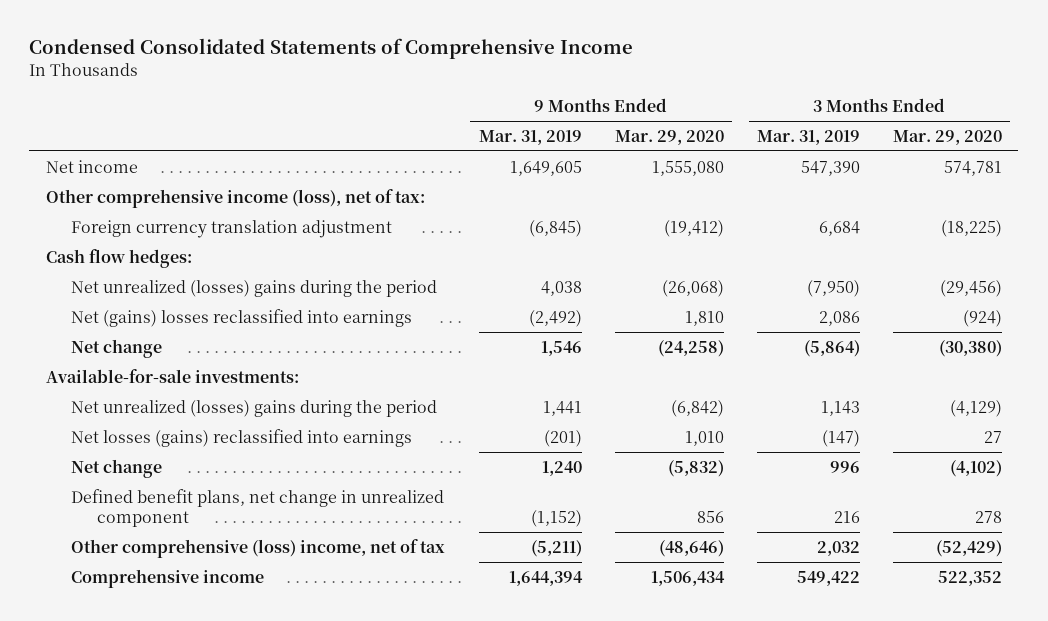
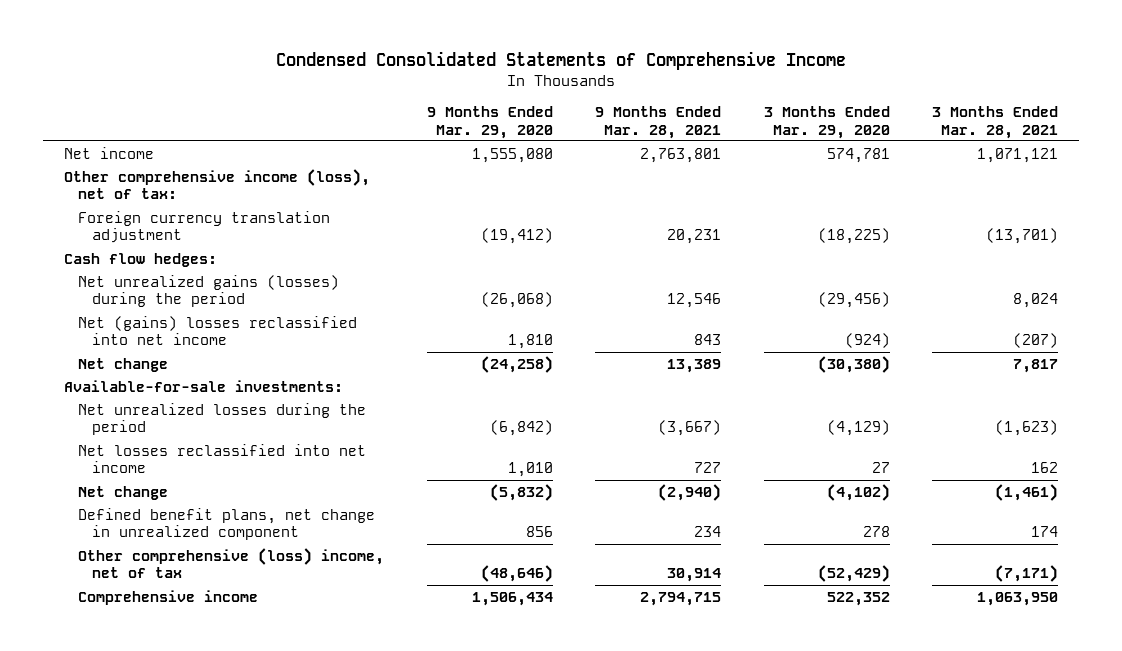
- | 9 Months Ended Mar. 31, 2019 | 9 Months Ended Mar. 29, 2020 | 3 Months Ended Mar. 31, 2019 | 3 Months Ended Mar. 29, 2020
+ | 9 Months Ended Mar. 29, 2020 | 9 Months Ended Mar. 28, 2021 | 3 Months Ended Mar. 29, 2020 | 3 Months Ended Mar. 28, 2021
- Net unrealized (losses) gains during the period | 4,038 | (26,068) | (7,950) | (29,456)
- Net (gains) losses reclassified into earnings | (2,492) | 1,810 | 2,086 | (924)
+ Net unrealized gains (losses) during the period | (26,068) | 12,546 | (29,456) | 8,024
+ Net (gains) losses reclassified into net income | 1,810 | 843 | (924) | (207)
- Net unrealized (losses) gains during the period | 1,441 | (6,842) | 1,143 | (4,129)
- Net losses (gains) reclassified into earnings | (201) | 1,010 | (147) | 27
+ Net unrealized losses during the period | (6,842) | (3,667) | (4,129) | (1,623)
+ Net losses reclassified into net income | 1,010 | 727 | 27 | 162

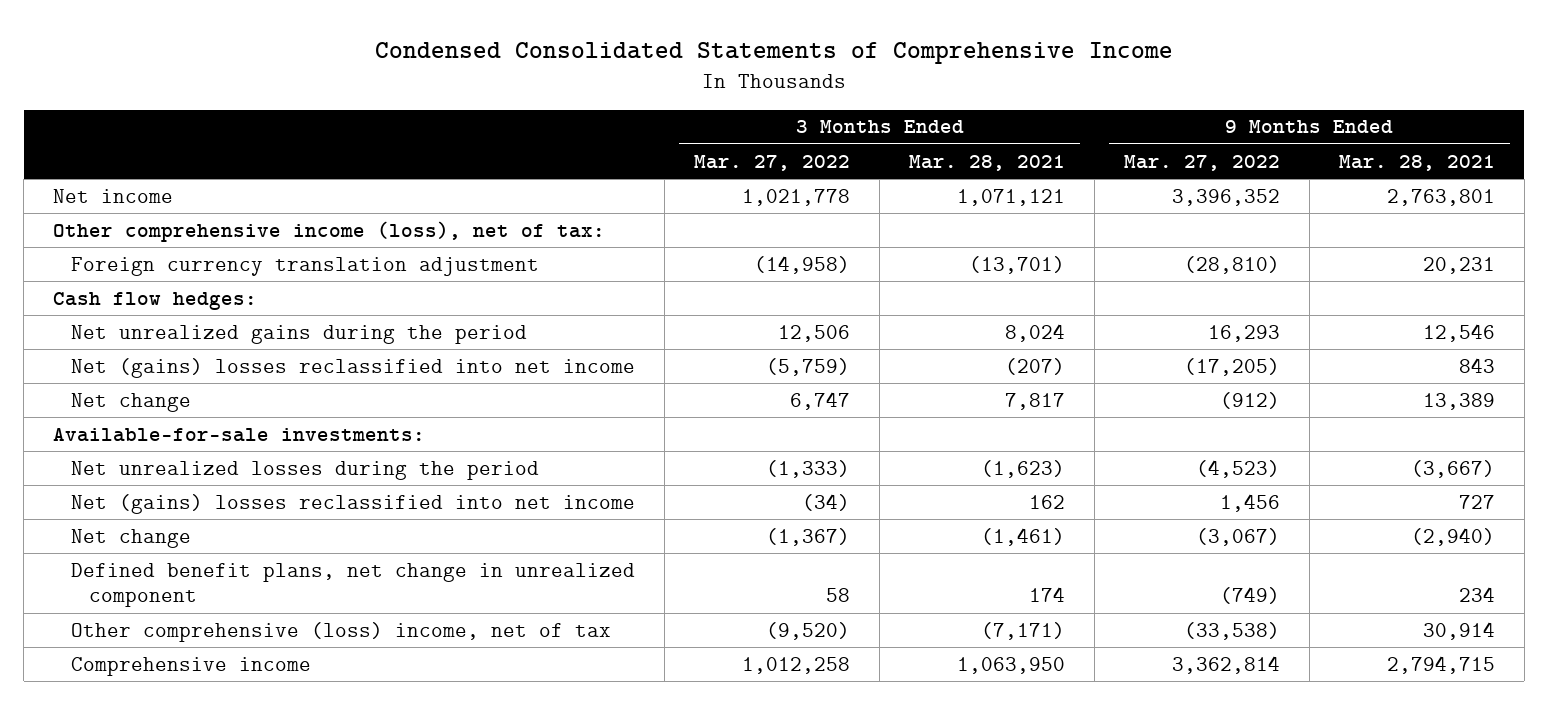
- | 9 Months Ended Mar. 29, 2020 | 9 Months Ended Mar. 28, 2021 | 3 Months Ended Mar. 29, 2020 | 3 Months Ended Mar. 28, 2021
+ | 3 Months Ended Mar. 27, 2022 | 3 Months Ended Mar. 28, 2021 | 9 Months Ended Mar. 27, 2022 | 9 Months Ended Mar. 28, 2021
- Net unrealized gains (losses) during the period | (26,068) | 12,546 | (29,456) | 8,024
+ Net unrealized gains during the period | 12,506 | 8,024 | 16,293 | 12,546
- Net losses reclassified into net income | 1,010 | 727 | 27 | 162
+ Net (gains) losses reclassified into net income | (34) | 162 | 1,456 | 727

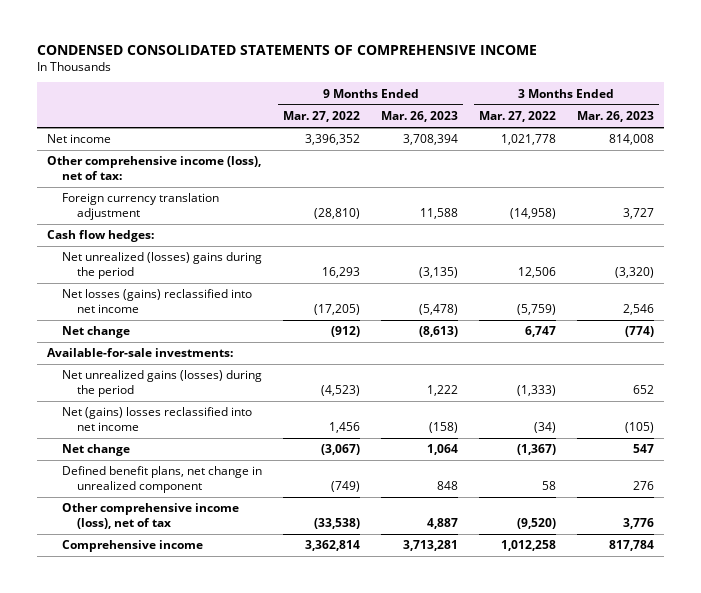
- Condensed Consolidated Statements of Comprehensive Income
+ CONDENSED CONSOLIDATED STATEMENTS OF COMPREHENSIVE INCOME
- | 3 Months Ended Mar. 27, 2022 | 3 Months Ended Mar. 28, 2021 | 9 Months Ended Mar. 27, 2022 | 9 Months Ended Mar. 28, 2021
+ | 9 Months Ended Mar. 27, 2022 | 9 Months Ended Mar. 26, 2023 | 3 Months Ended Mar. 27, 2022 | 3 Months Ended Mar. 26, 2023
- Net unrealized gains during the period | 12,506 | 8,024 | 16,293 | 12,546
- Net (gains) losses reclassified into net income | (5,759) | (207) | (17,205) | 843
+ Net unrealized (losses) gains during the period | 16,293 | (3,135) | 12,506 | (3,320)
+ Net losses (gains) reclassified into net income | (17,205) | (5,478) | (5,759) | 2,546
- Net unrealized losses during the period | (1,333) | (1,623) | (4,523) | (3,667)
+ Net unrealized gains (losses) during the period | (4,523) | 1,222 | (1,333) | 652
- Other comprehensive (loss) income, net of tax | (9,520) | (7,171) | (33,538) | 30,914
+ Other comprehensive income (loss), net of tax | (33,538) | 4,887 | (9,520) | 3,776

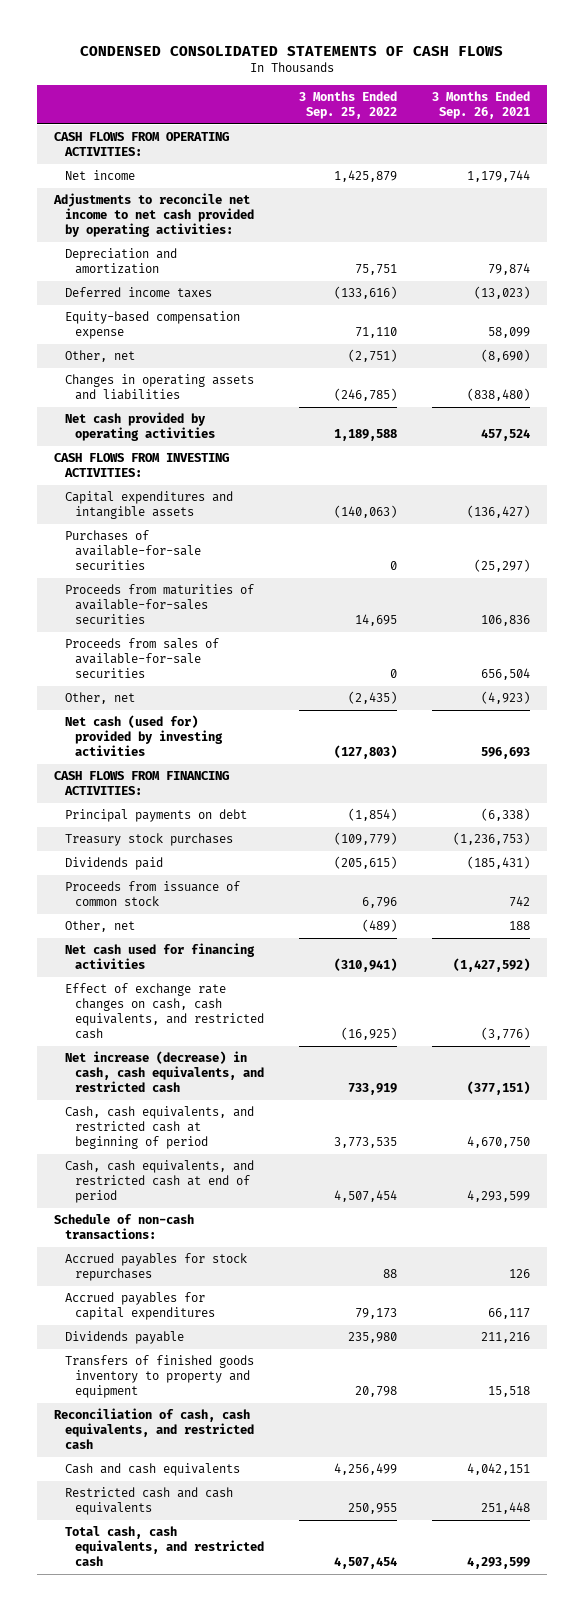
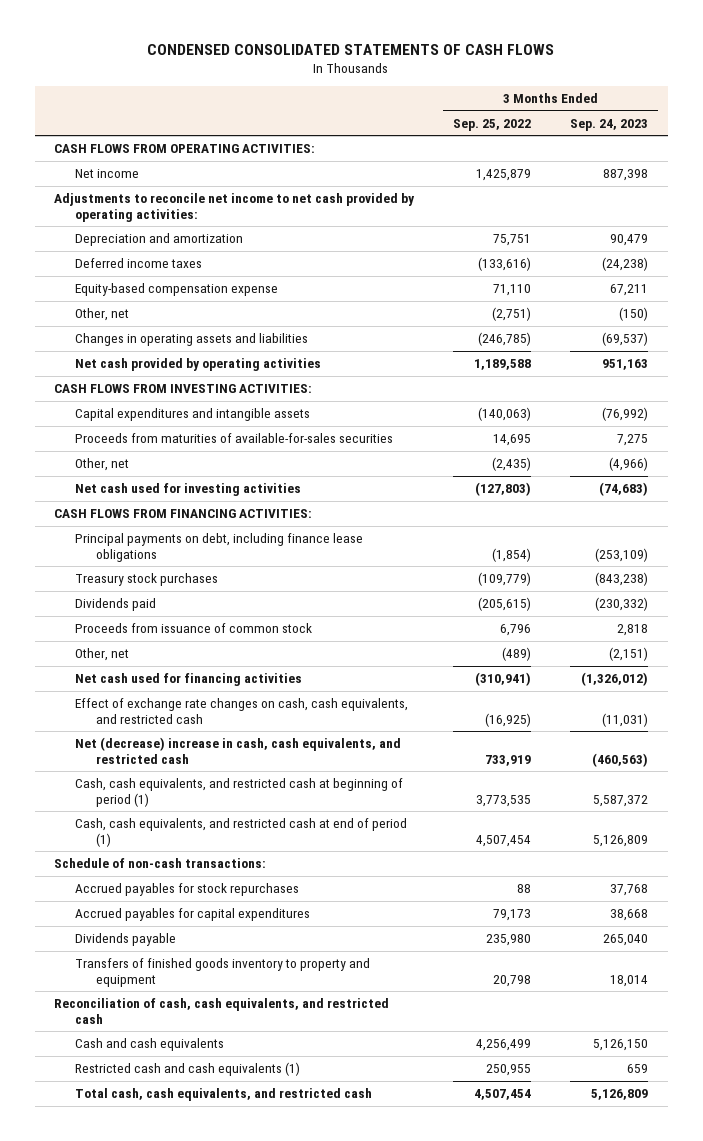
- | 3 Months Ended Sep. 25, 2022 | 3 Months Ended Sep. 26, 2021
+ | 3 Months Ended Sep. 25, 2022 | 3 Months Ended Sep. 24, 2023
- Purchases of available-for-sale securities | 0 | (25,297)
- Proceeds from sales of available-for-sale securities | 0 | 656,504
- Net cash (used for) provided by investing activities | (127,803) | 596,693
+ Net cash used for investing activities | (127,803) | (74,683)
- Principal payments on debt | (1,854) | (6,338)
+ Principal payments on debt, including finance lease obligations | (1,854) | (253,109)
- Net increase (decrease) in cash, cash equivalents, and restricted cash | 733,919 | (377,151)
- Cash, cash equivalents, and restricted cash at beginning of period | 3,773,535 | 4,670,750
- Cash, cash equivalents, and restricted cash at end of period | 4,507,454 | 4,293,599
+ Net (decrease) increase in cash, cash equivalents, and restricted cash | 733,919 | (460,563)
+ Cash, cash equivalents, and restricted cash at beginning of period (1) | 3,773,535 | 5,587,372
+ Cash, cash equivalents, and restricted cash at end of period (1) | 4,507,454 | 5,126,809
- Restricted cash and cash equivalents | 250,955 | 251,448
+ Restricted cash and cash equivalents (1) | 250,955 | 659

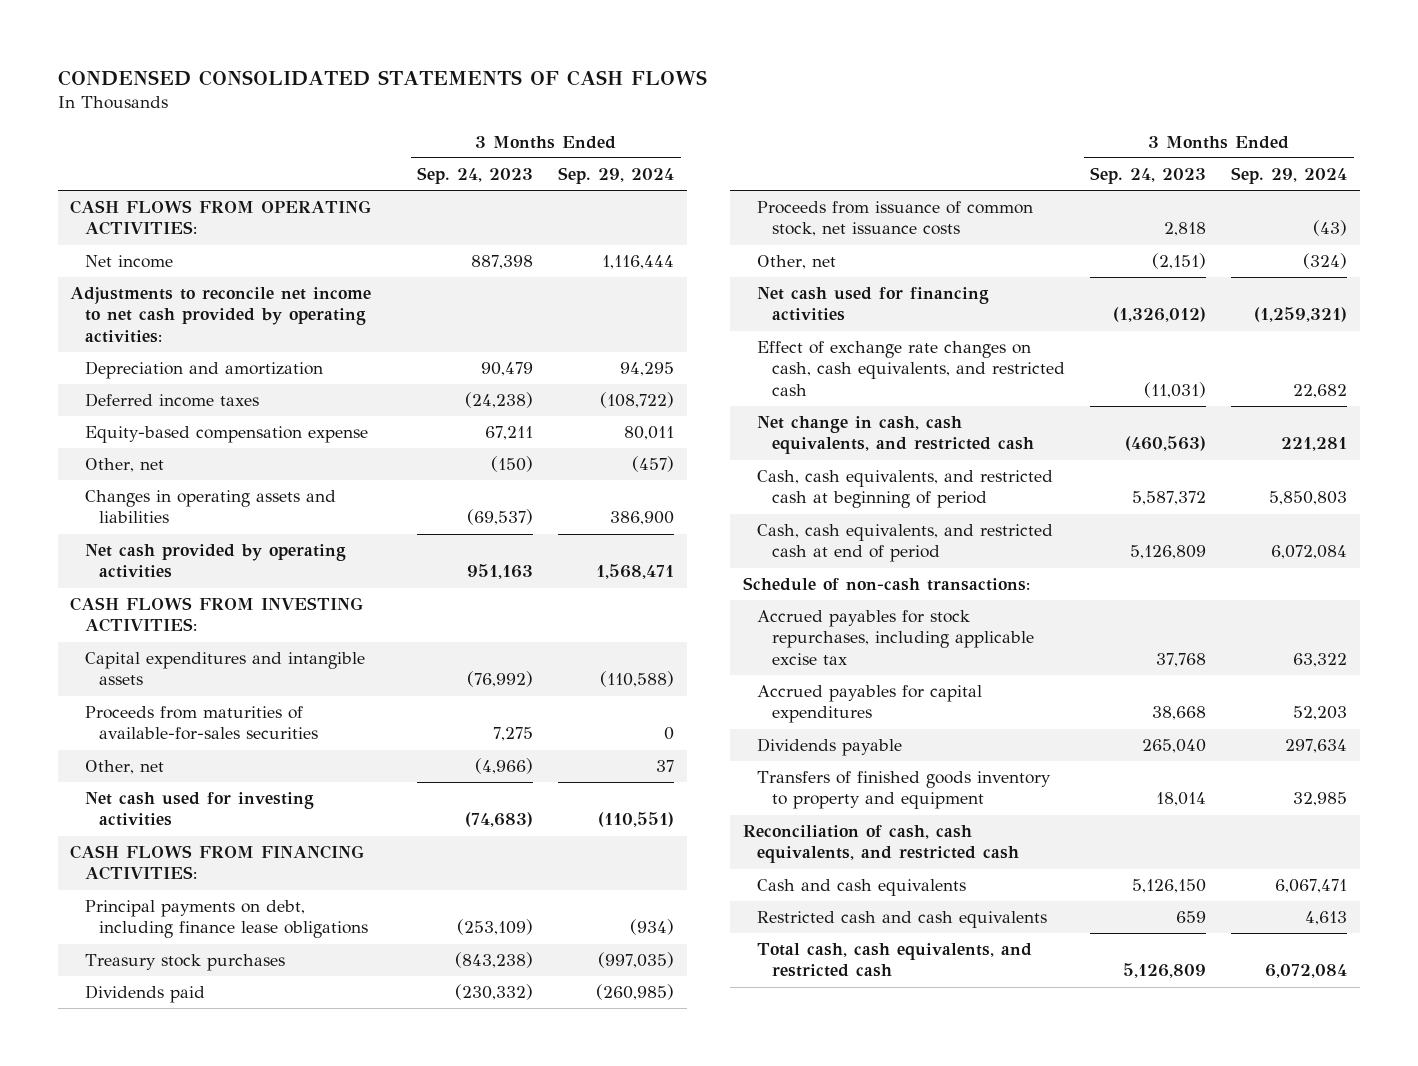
- | 3 Months Ended Sep. 25, 2022 | 3 Months Ended Sep. 24, 2023
+ | 3 Months Ended Sep. 24, 2023 | 3 Months Ended Sep. 29, 2024
- Proceeds from issuance of common stock | 6,796 | 2,818
+ Proceeds from issuance of common stock, net issuance costs | 2,818 | (43)
- Net (decrease) increase in cash, cash equivalents, and restricted cash | 733,919 | (460,563)
- Cash, cash equivalents, and restricted cash at beginning of period (1) | 3,773,535 | 5,587,372
- Cash, cash equivalents, and restricted cash at end of period (1) | 4,507,454 | 5,126,809
+ Net change in cash, cash equivalents, and restricted cash | (460,563) | 221,281
+ Cash, cash equivalents, and restricted cash at beginning of period | 5,587,372 | 5,850,803
+ Cash, cash equivalents, and restricted cash at end of period | 5,126,809 | 6,072,084
- Accrued payables for stock repurchases | 88 | 37,768
+ Accrued payables for stock repurchases, including applicable excise tax | 37,768 | 63,322
- Restricted cash and cash equivalents (1) | 250,955 | 659
+ Restricted cash and cash equivalents | 659 | 4,613

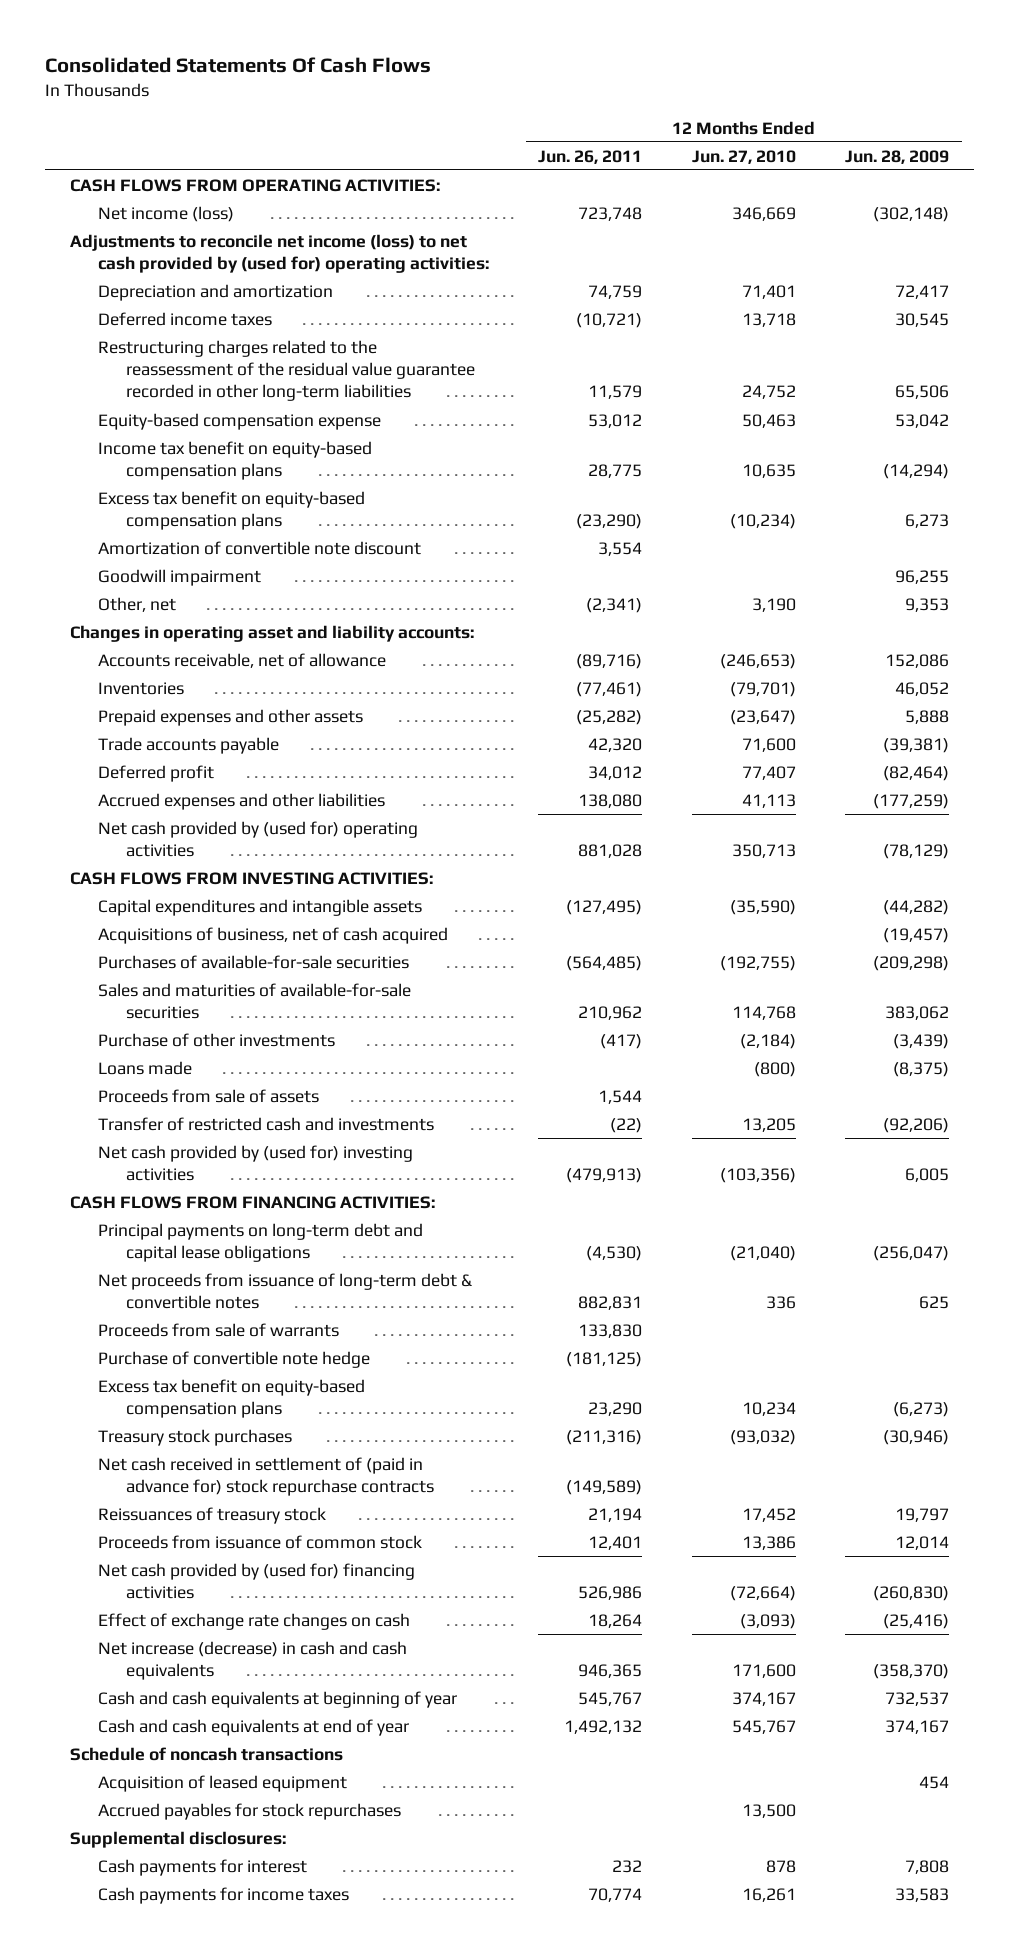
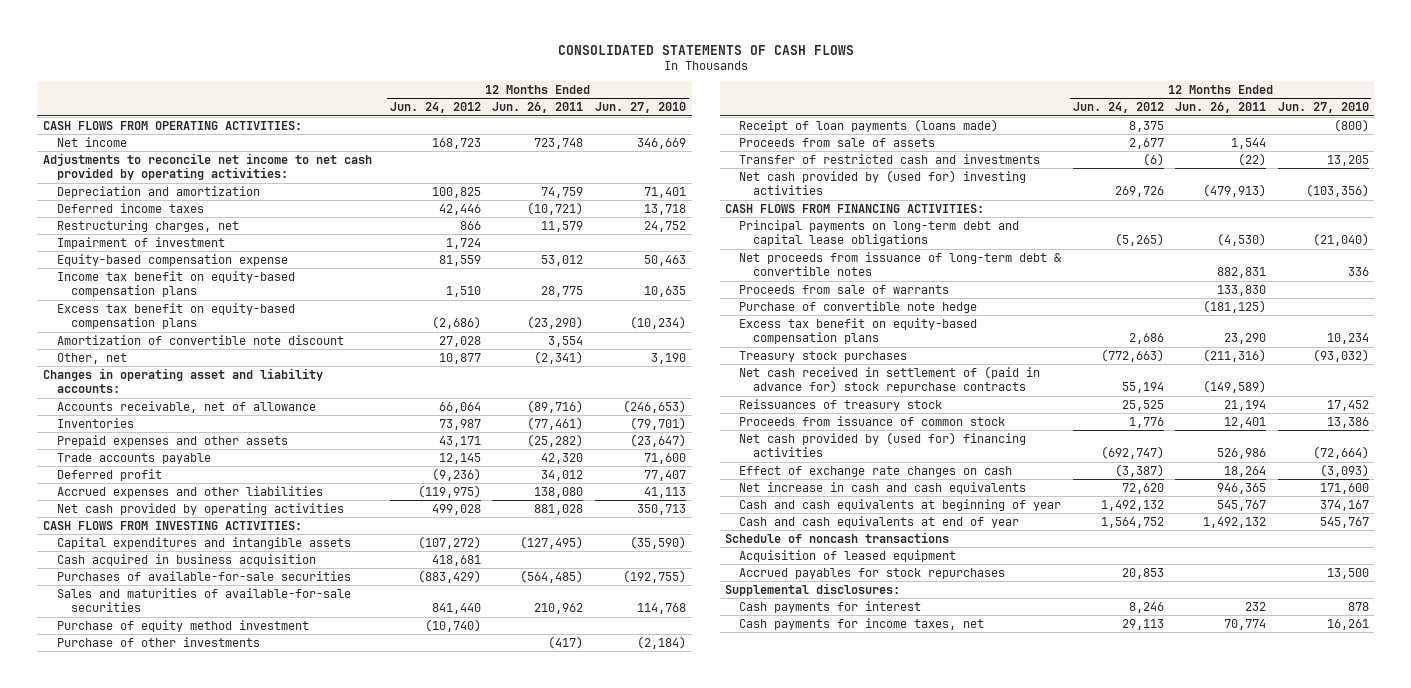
- Consolidated Statements Of Cash Flows
+ CONSOLIDATED STATEMENTS OF CASH FLOWS
- | 12 Months Ended Jun. 26, 2011 | 12 Months Ended Jun. 27, 2010 | 12 Months Ended Jun. 28, 2009
+ | 12 Months Ended Jun. 24, 2012 | 12 Months Ended Jun. 26, 2011 | 12 Months Ended Jun. 27, 2010
- Net income (loss) | 723,748 | 346,669 | (302,148)
- Adjustments to reconcile net income (loss) to net cash provided by (used for) operating activities:
+ Net income | 168,723 | 723,748 | 346,669
+ Adjustments to reconcile net income to net cash provided by operating activities:
- Restructuring charges related to the reassessment of the residual value guarantee recorded in other long-term liabilities | 11,579 | 24,752 | 65,506
+ Restructuring charges, net | 866 | 11,579 | 24,752
+ Impairment of investment | 1,724 | |
- Goodwill impairment | | | 96,255
- Net cash provided by (used for) operating activities | 881,028 | 350,713 | (78,129)
+ Net cash provided by operating activities | 499,028 | 881,028 | 350,713
- Acquisitions of business, net of cash acquired | | | (19,457)
+ Cash acquired in business acquisition | 418,681 | |
+ Purchase of equity method investment | (10,740) | |
- Loans made | | (800) | (8,375)
+ Receipt of loan payments (loans made) | 8,375 | | (800)
- Net increase (decrease) in cash and cash equivalents | 946,365 | 171,600 | (358,370)
+ Net increase in cash and cash equivalents | 72,620 | 946,365 | 171,600
- Cash payments for income taxes | 70,774 | 16,261 | 33,583
+ Cash payments for income taxes, net | 29,113 | 70,774 | 16,261

